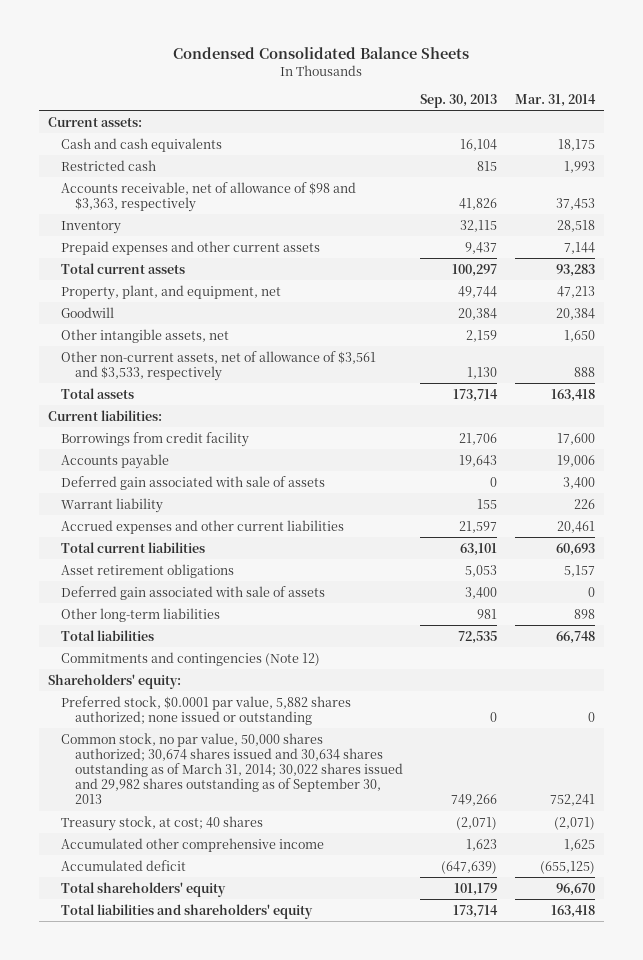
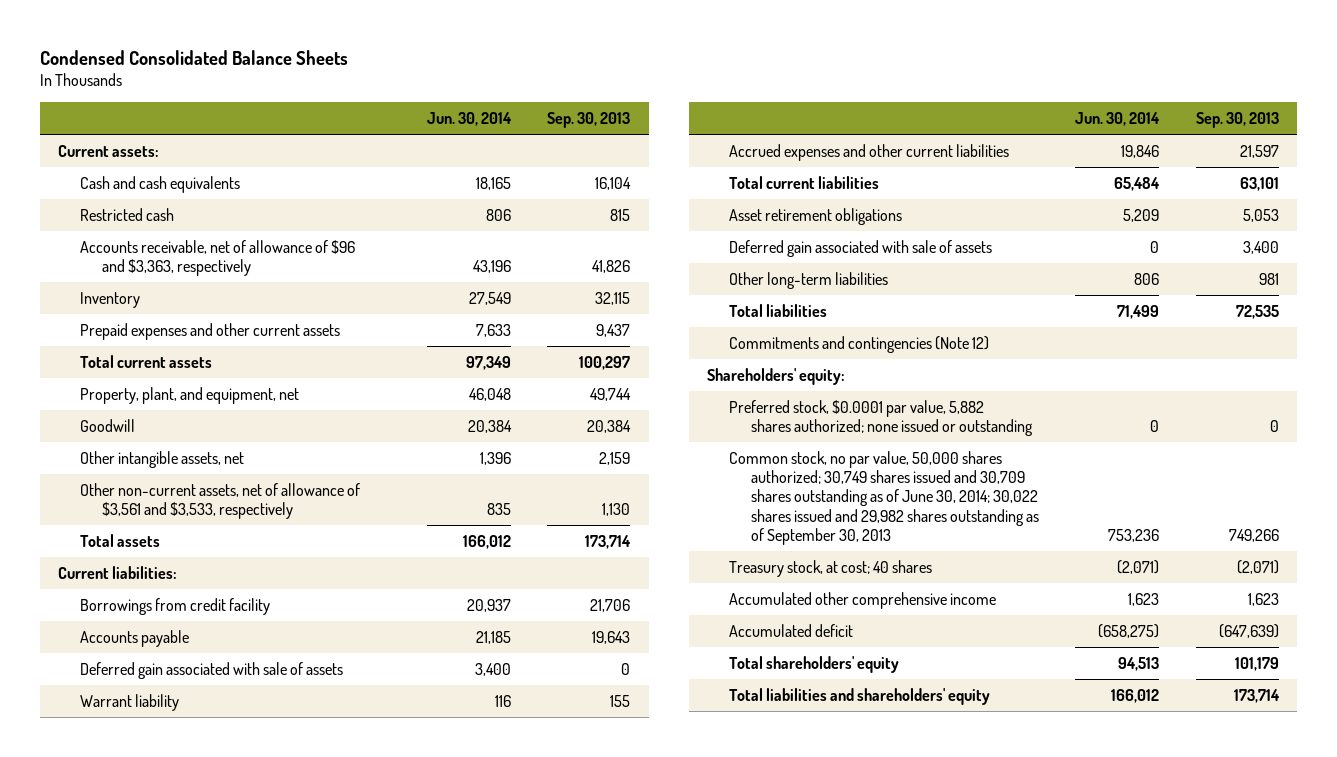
- | Sep. 30, 2013 | Mar. 31, 2014
+ | Jun. 30, 2014 | Sep. 30, 2013
- Accounts receivable, net of allowance of $98 and $3,363, respectively | 41,826 | 37,453
+ Accounts receivable, net of allowance of $96 and $3,363, respectively | 43,196 | 41,826
- Common stock, no par value, 50,000 shares authorized; 30,674 shares issued and 30,634 shares outstanding as of March 31, 2014; 30,022 shares issued and 29,982 shares outstanding as of September 30, 2013 | 749,266 | 752,241
+ Common stock, no par value, 50,000 shares authorized; 30,749 shares issued and 30,709 shares outstanding as of June 30, 2014; 30,022 shares issued and 29,982 shares outstanding as of September 30, 2013 | 753,236 | 749,266

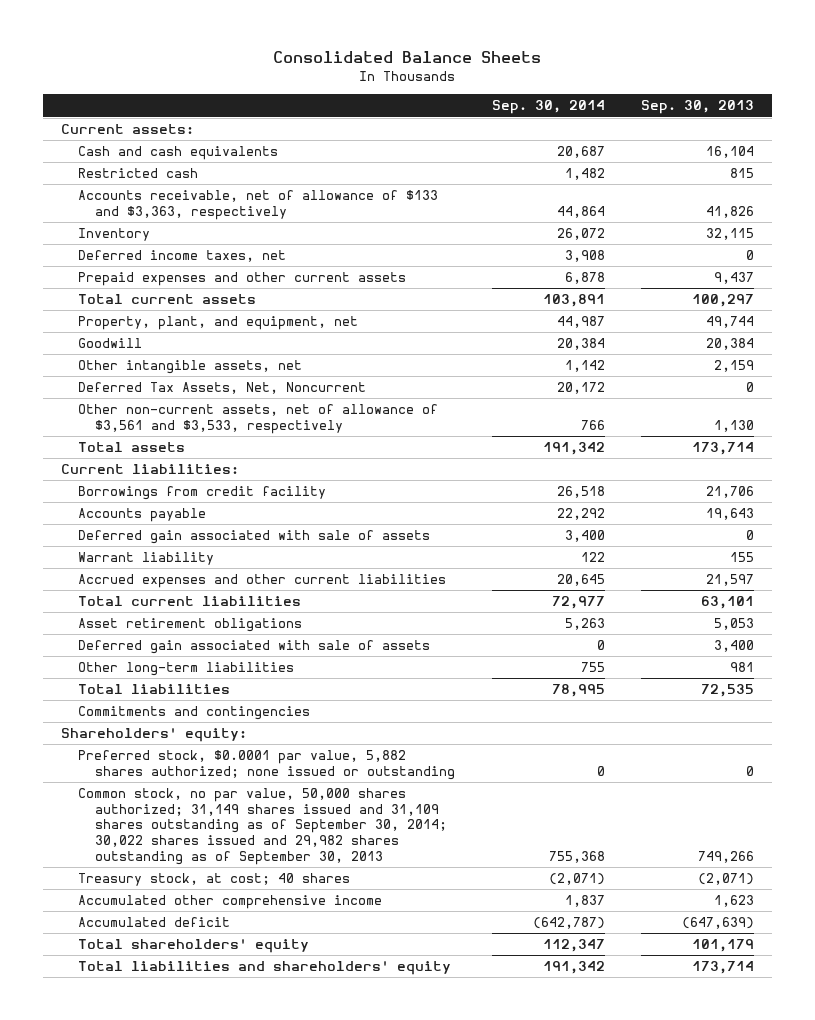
- Condensed Consolidated Balance Sheets
+ Consolidated Balance Sheets
- | Jun. 30, 2014 | Sep. 30, 2013
+ | Sep. 30, 2014 | Sep. 30, 2013
- Accounts receivable, net of allowance of $96 and $3,363, respectively | 43,196 | 41,826
+ Accounts receivable, net of allowance of $133 and $3,363, respectively | 44,864 | 41,826
+ Deferred income taxes, net | 3,908 | 0
+ Deferred Tax Assets, Net, Noncurrent | 20,172 | 0
- Commitments and contingencies (Note 12)
+ Commitments and contingencies
- Common stock, no par value, 50,000 shares authorized; 30,749 shares issued and 30,709 shares outstanding as of June 30, 2014; 30,022 shares issued and 29,982 shares outstanding as of September 30, 2013 | 753,236 | 749,266
+ Common stock, no par value, 50,000 shares authorized; 31,149 shares issued and 31,109 shares outstanding as of September 30, 2014; 30,022 shares issued and 29,982 shares outstanding as of September 30, 2013 | 755,368 | 749,266

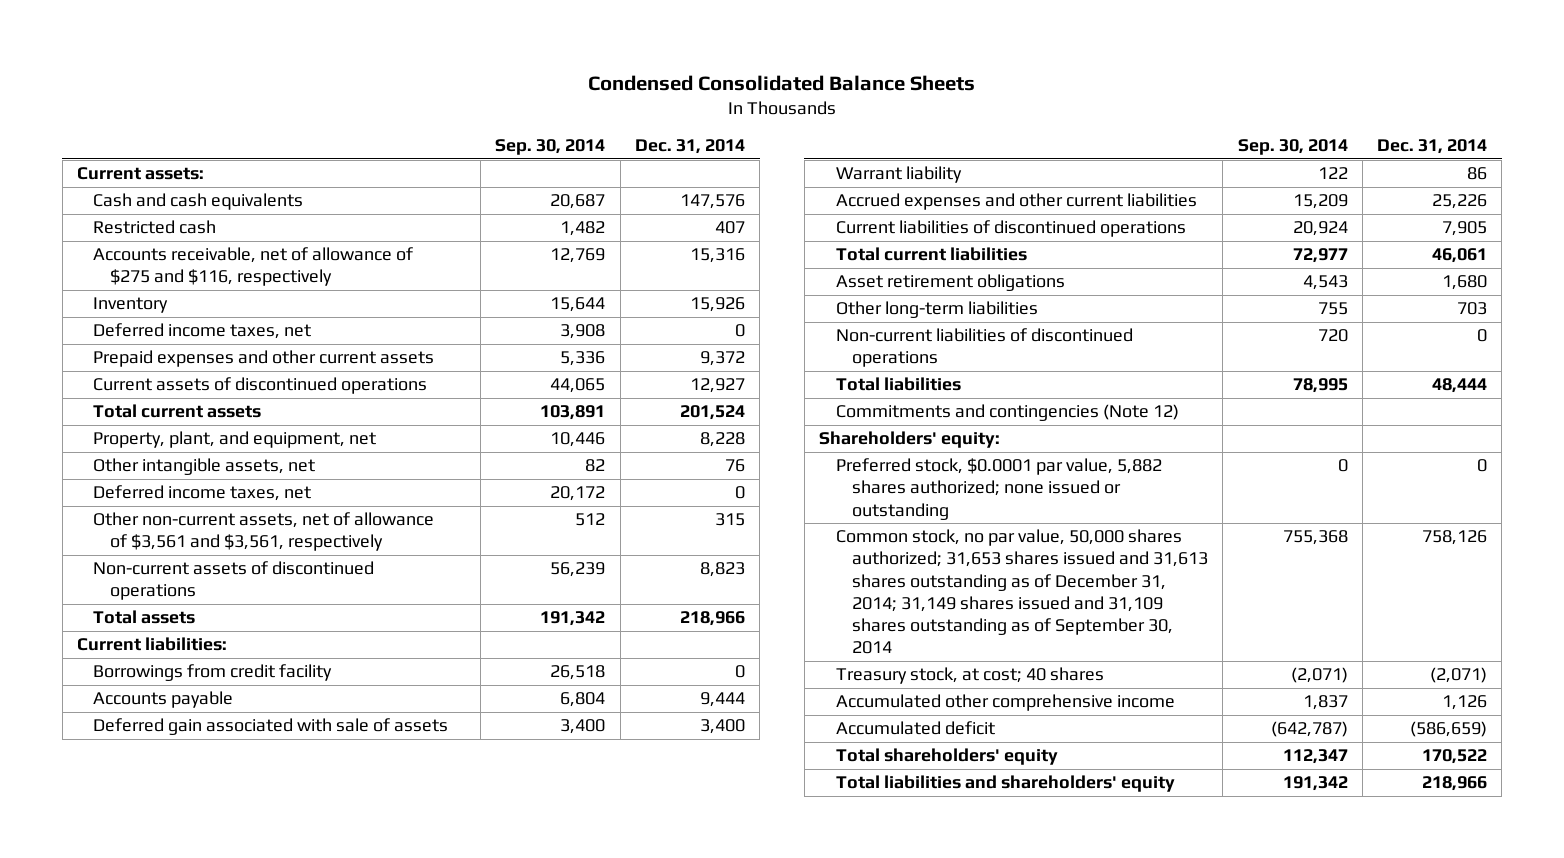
- Consolidated Balance Sheets
+ Condensed Consolidated Balance Sheets
- | Sep. 30, 2014 | Sep. 30, 2013
+ | Sep. 30, 2014 | Dec. 31, 2014
- Accounts receivable, net of allowance of $133 and $3,363, respectively | 44,864 | 41,826
- Inventory | 26,072 | 32,115
+ Accounts receivable, net of allowance of $275 and $116, respectively | 12,769 | 15,316
+ Inventory | 15,644 | 15,926
- Prepaid expenses and other current assets | 6,878 | 9,437
+ Prepaid expenses and other current assets | 5,336 | 9,372
+ Current assets of discontinued operations | 44,065 | 12,927
- Property, plant, and equipment, net | 44,987 | 49,744
- Goodwill | 20,384 | 20,384
- Other intangible assets, net | 1,142 | 2,159
- Deferred Tax Assets, Net, Noncurrent | 20,172 | 0
- Other non-current assets, net of allowance of $3,561 and $3,533, respectively | 766 | 1,130
+ Property, plant, and equipment, net | 10,446 | 8,228
+ Other intangible assets, net | 82 | 76
+ Deferred income taxes, net | 20,172 | 0
+ Other non-current assets, net of allowance of $3,561 and $3,561, respectively | 512 | 315
+ Non-current assets of discontinued operations | 56,239 | 8,823
- Accounts payable | 22,292 | 19,643
+ Accounts payable | 6,804 | 9,444
- Accrued expenses and other current liabilities | 20,645 | 21,597
+ Accrued expenses and other current liabilities | 15,209 | 25,226
+ Current liabilities of discontinued operations | 20,924 | 7,905
- Asset retirement obligations | 5,263 | 5,053
- Deferred gain associated with sale of assets | 0 | 3,400
+ Asset retirement obligations | 4,543 | 1,680
+ Non-current liabilities of discontinued operations | 720 | 0
- Commitments and contingencies
+ Commitments and contingencies (Note 12)
- Common stock, no par value, 50,000 shares authorized; 31,149 shares issued and 31,109 shares outstanding as of September 30, 2014; 30,022 shares issued and 29,982 shares outstanding as of September 30, 2013 | 755,368 | 749,266
+ Common stock, no par value, 50,000 shares authorized; 31,653 shares issued and 31,613 shares outstanding as of December 31, 2014; 31,149 shares issued and 31,109 shares outstanding as of September 30, 2014 | 755,368 | 758,126

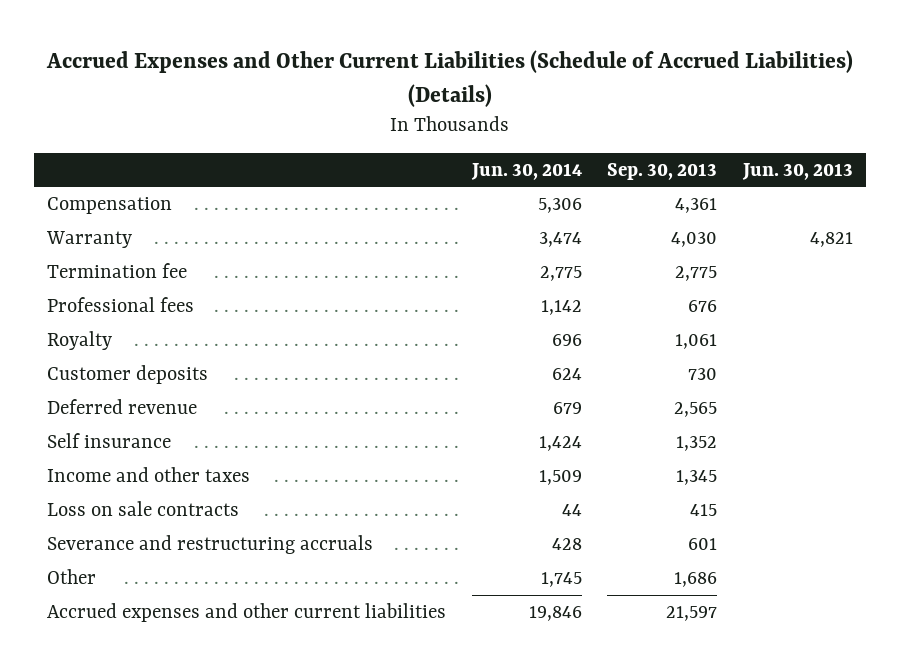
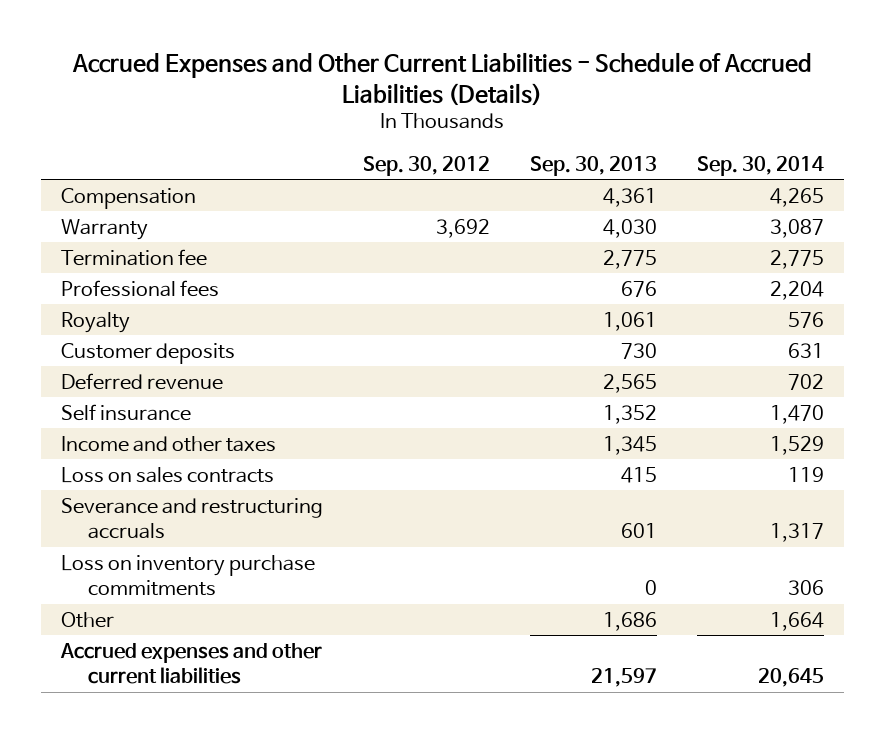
- Accrued Expenses and Other Current Liabilities (Schedule of Accrued Liabilities) (Details)
+ Accrued Expenses and Other Current Liabilities - Schedule of Accrued Liabilities (Details)
- | Jun. 30, 2014 | Sep. 30, 2013 | Jun. 30, 2013
+ | Sep. 30, 2012 | Sep. 30, 2013 | Sep. 30, 2014
- Loss on sale contracts | 44 | 415 |
+ Loss on sales contracts | | 415 | 119
+ Loss on inventory purchase commitments | | 0 | 306

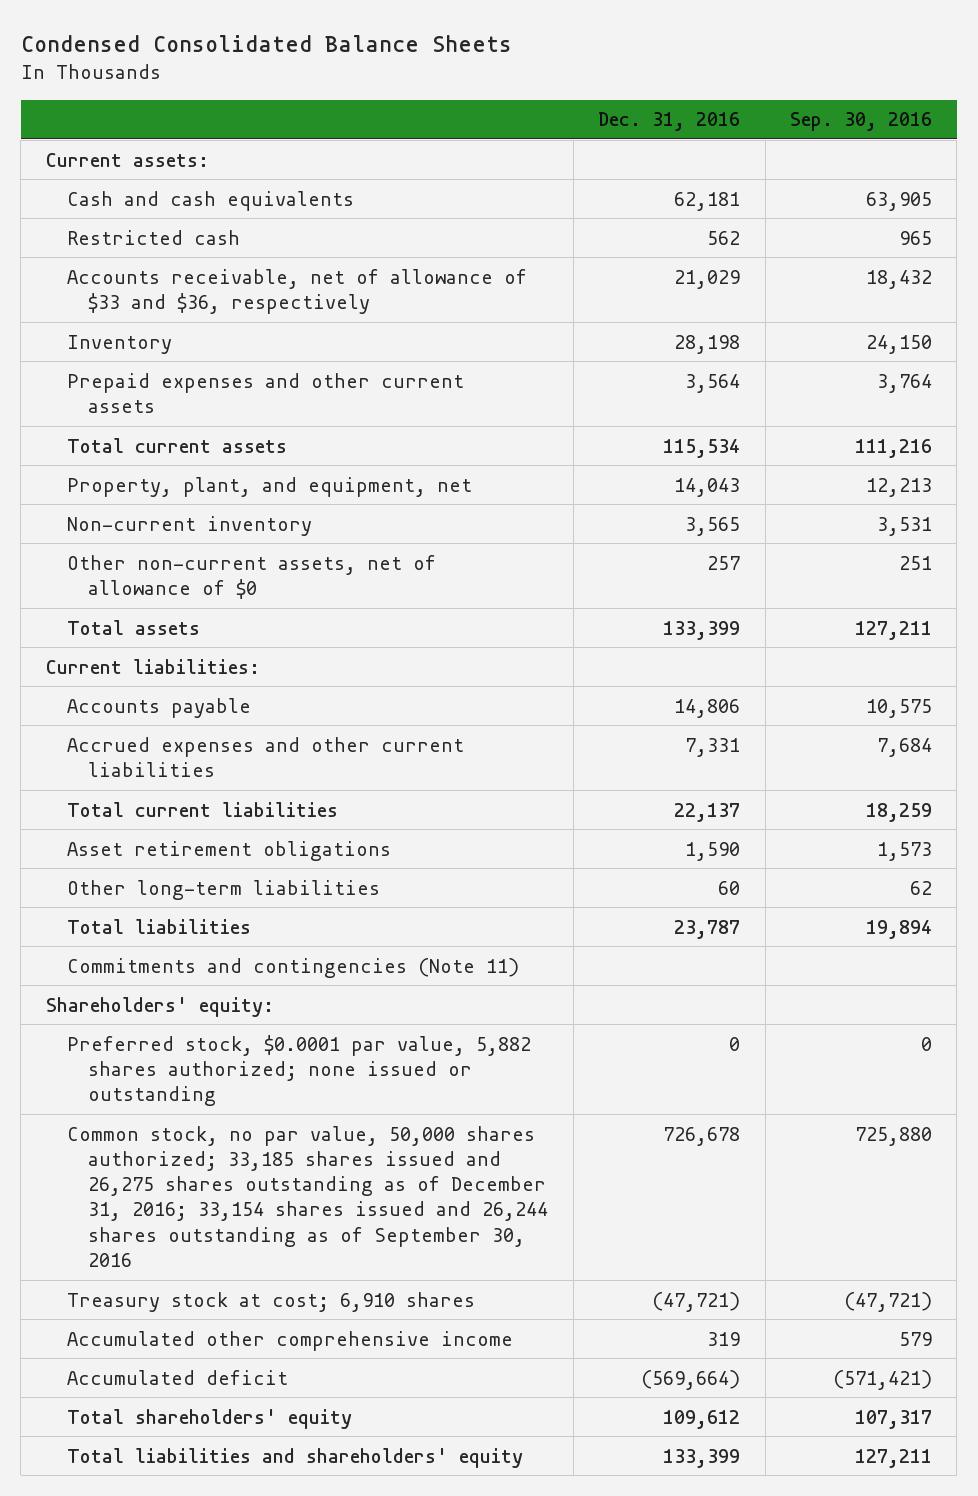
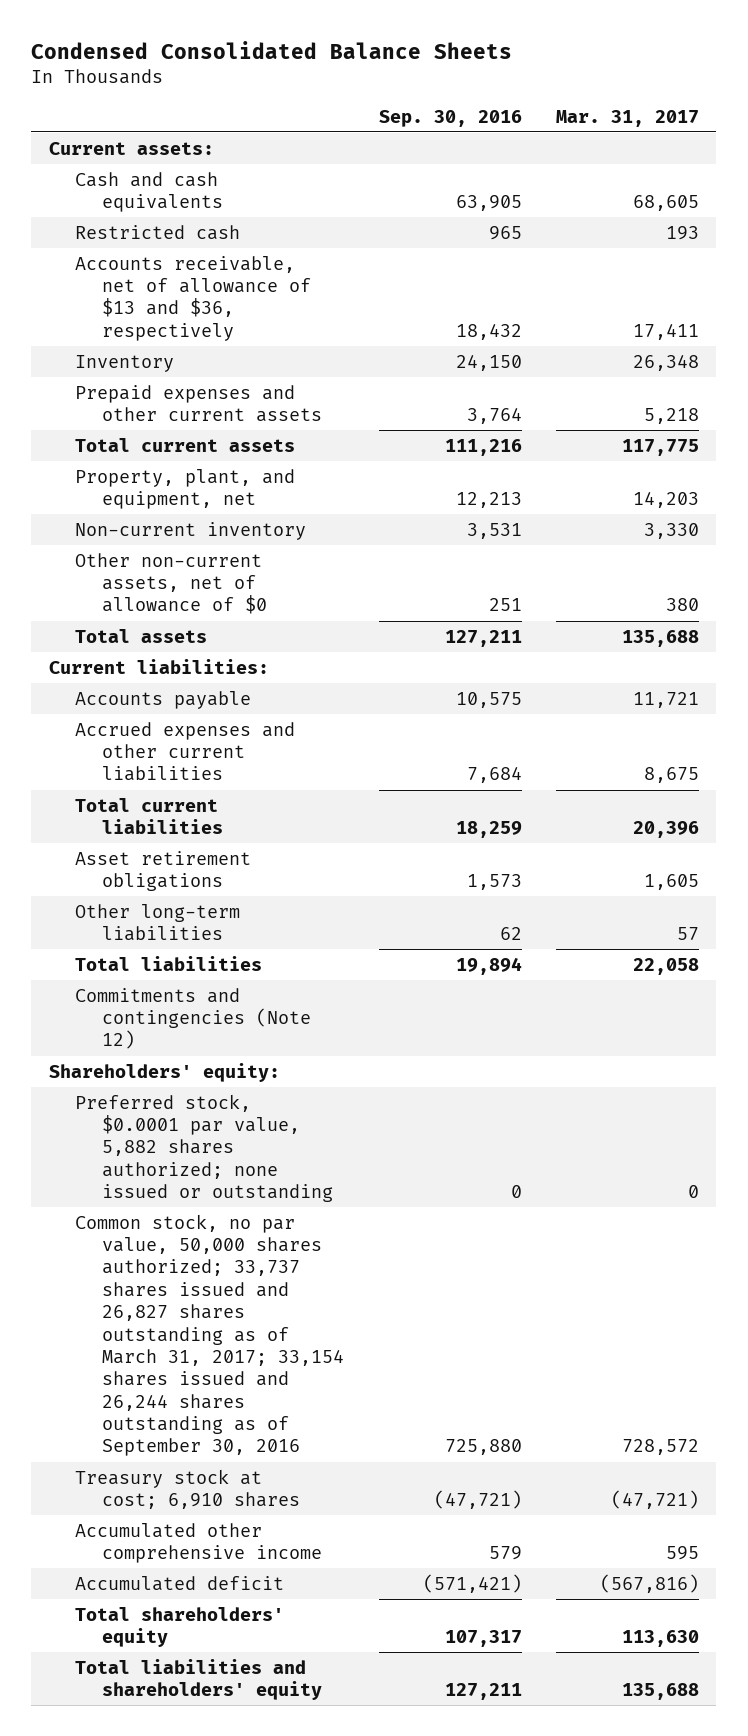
- | Dec. 31, 2016 | Sep. 30, 2016
+ | Sep. 30, 2016 | Mar. 31, 2017
- Accounts receivable, net of allowance of $33 and $36, respectively | 21,029 | 18,432
+ Accounts receivable, net of allowance of $13 and $36, respectively | 18,432 | 17,411
- Commitments and contingencies (Note 11)
+ Commitments and contingencies (Note 12)
- Common stock, no par value, 50,000 shares authorized; 33,185 shares issued and 26,275 shares outstanding as of December 31, 2016; 33,154 shares issued and 26,244 shares outstanding as of September 30, 2016 | 726,678 | 725,880
+ Common stock, no par value, 50,000 shares authorized; 33,737 shares issued and 26,827 shares outstanding as of March 31, 2017; 33,154 shares issued and 26,244 shares outstanding as of September 30, 2016 | 725,880 | 728,572

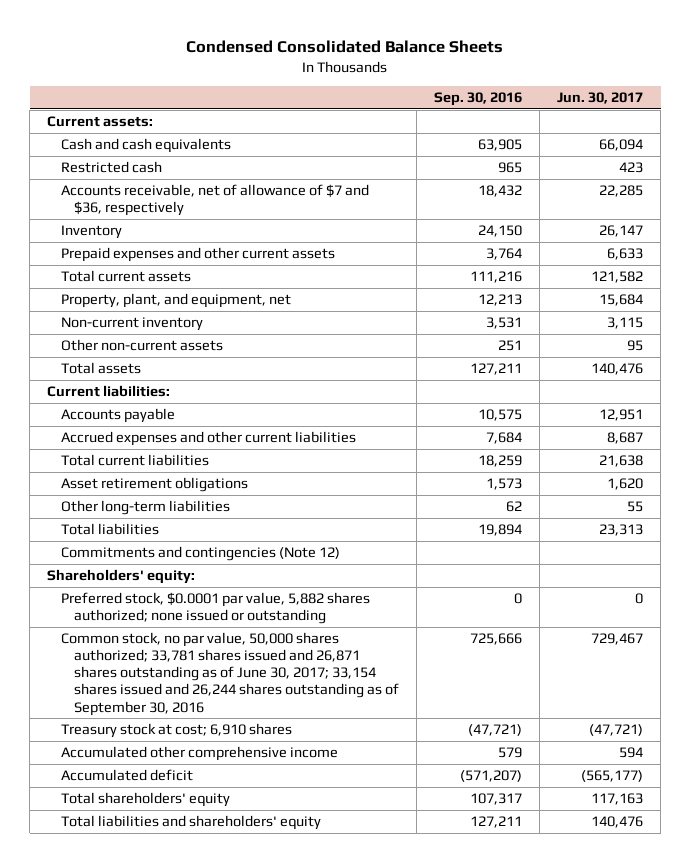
- | Sep. 30, 2016 | Mar. 31, 2017
+ | Sep. 30, 2016 | Jun. 30, 2017
- Accounts receivable, net of allowance of $13 and $36, respectively | 18,432 | 17,411
+ Accounts receivable, net of allowance of $7 and $36, respectively | 18,432 | 22,285
- Other non-current assets, net of allowance of $0 | 251 | 380
+ Other non-current assets | 251 | 95
- Common stock, no par value, 50,000 shares authorized; 33,737 shares issued and 26,827 shares outstanding as of March 31, 2017; 33,154 shares issued and 26,244 shares outstanding as of September 30, 2016 | 725,880 | 728,572
+ Common stock, no par value, 50,000 shares authorized; 33,781 shares issued and 26,871 shares outstanding as of June 30, 2017; 33,154 shares issued and 26,244 shares outstanding as of September 30, 2016 | 725,666 | 729,467
- Accumulated deficit | (571,421) | (567,816)
+ Accumulated deficit | (571,207) | (565,177)

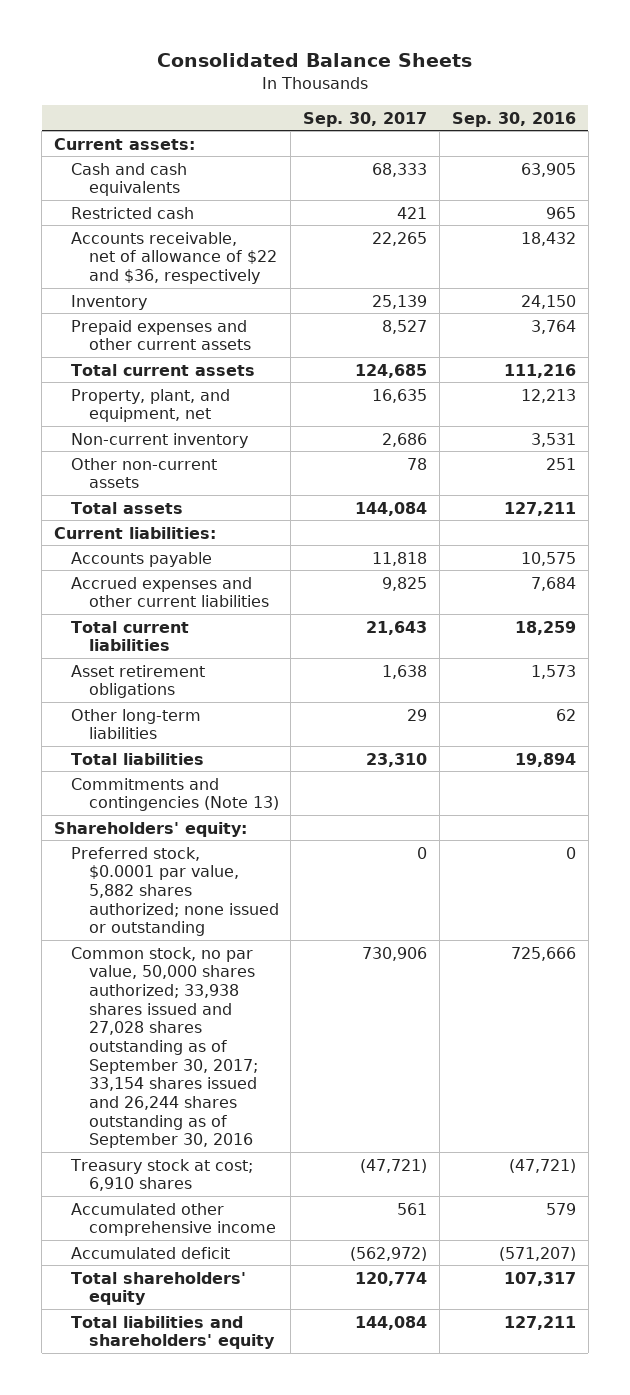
- Condensed Consolidated Balance Sheets
+ Consolidated Balance Sheets
- | Sep. 30, 2016 | Jun. 30, 2017
+ | Sep. 30, 2017 | Sep. 30, 2016
- Accounts receivable, net of allowance of $7 and $36, respectively | 18,432 | 22,285
+ Accounts receivable, net of allowance of $22 and $36, respectively | 22,265 | 18,432
- Commitments and contingencies (Note 12)
+ Commitments and contingencies (Note 13)
- Common stock, no par value, 50,000 shares authorized; 33,781 shares issued and 26,871 shares outstanding as of June 30, 2017; 33,154 shares issued and 26,244 shares outstanding as of September 30, 2016 | 725,666 | 729,467
+ Common stock, no par value, 50,000 shares authorized; 33,938 shares issued and 27,028 shares outstanding as of September 30, 2017; 33,154 shares issued and 26,244 shares outstanding as of September 30, 2016 | 730,906 | 725,666

